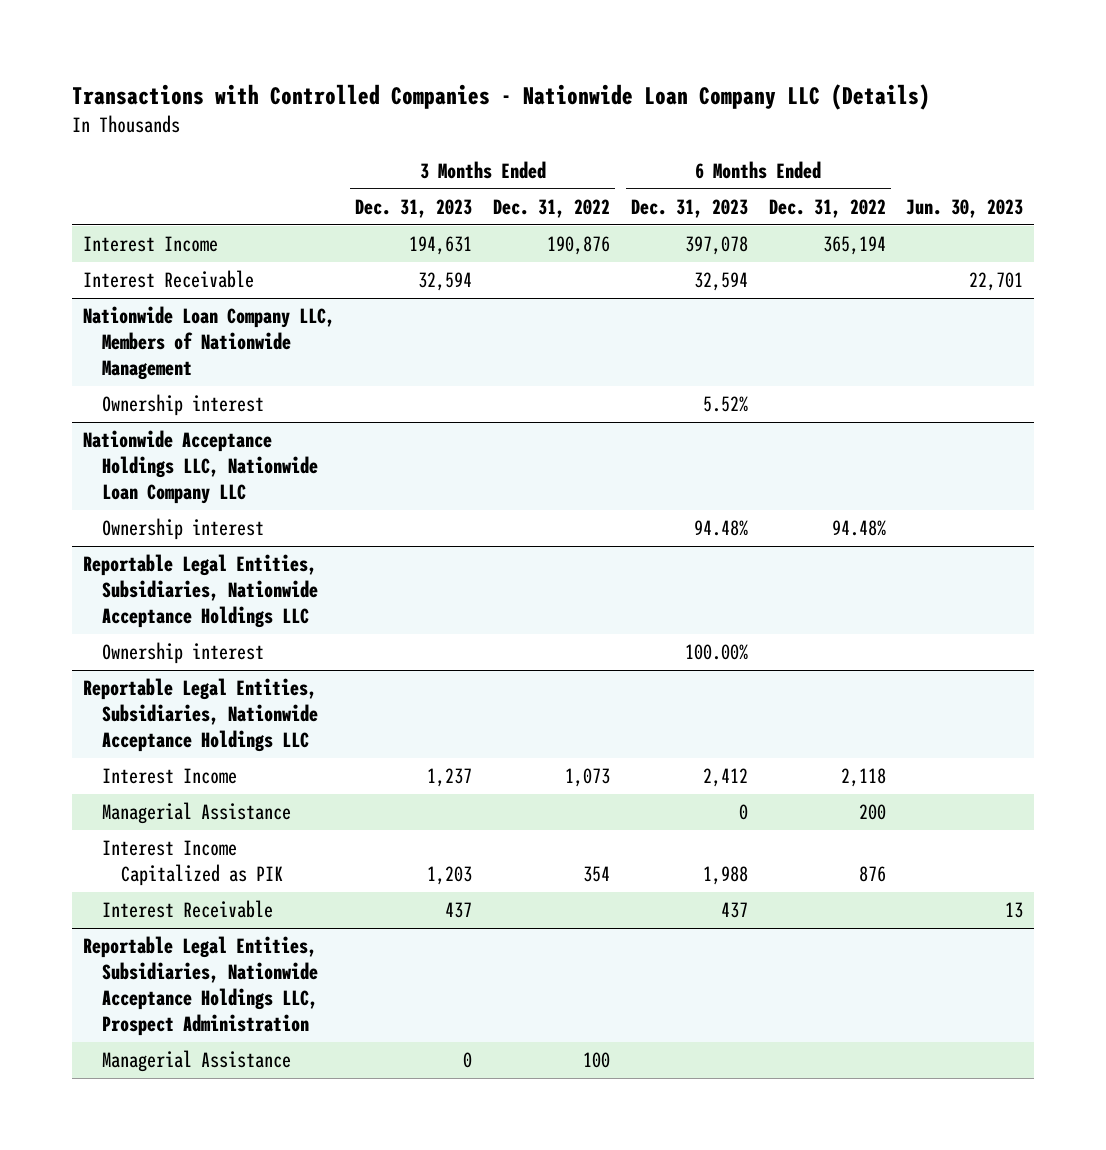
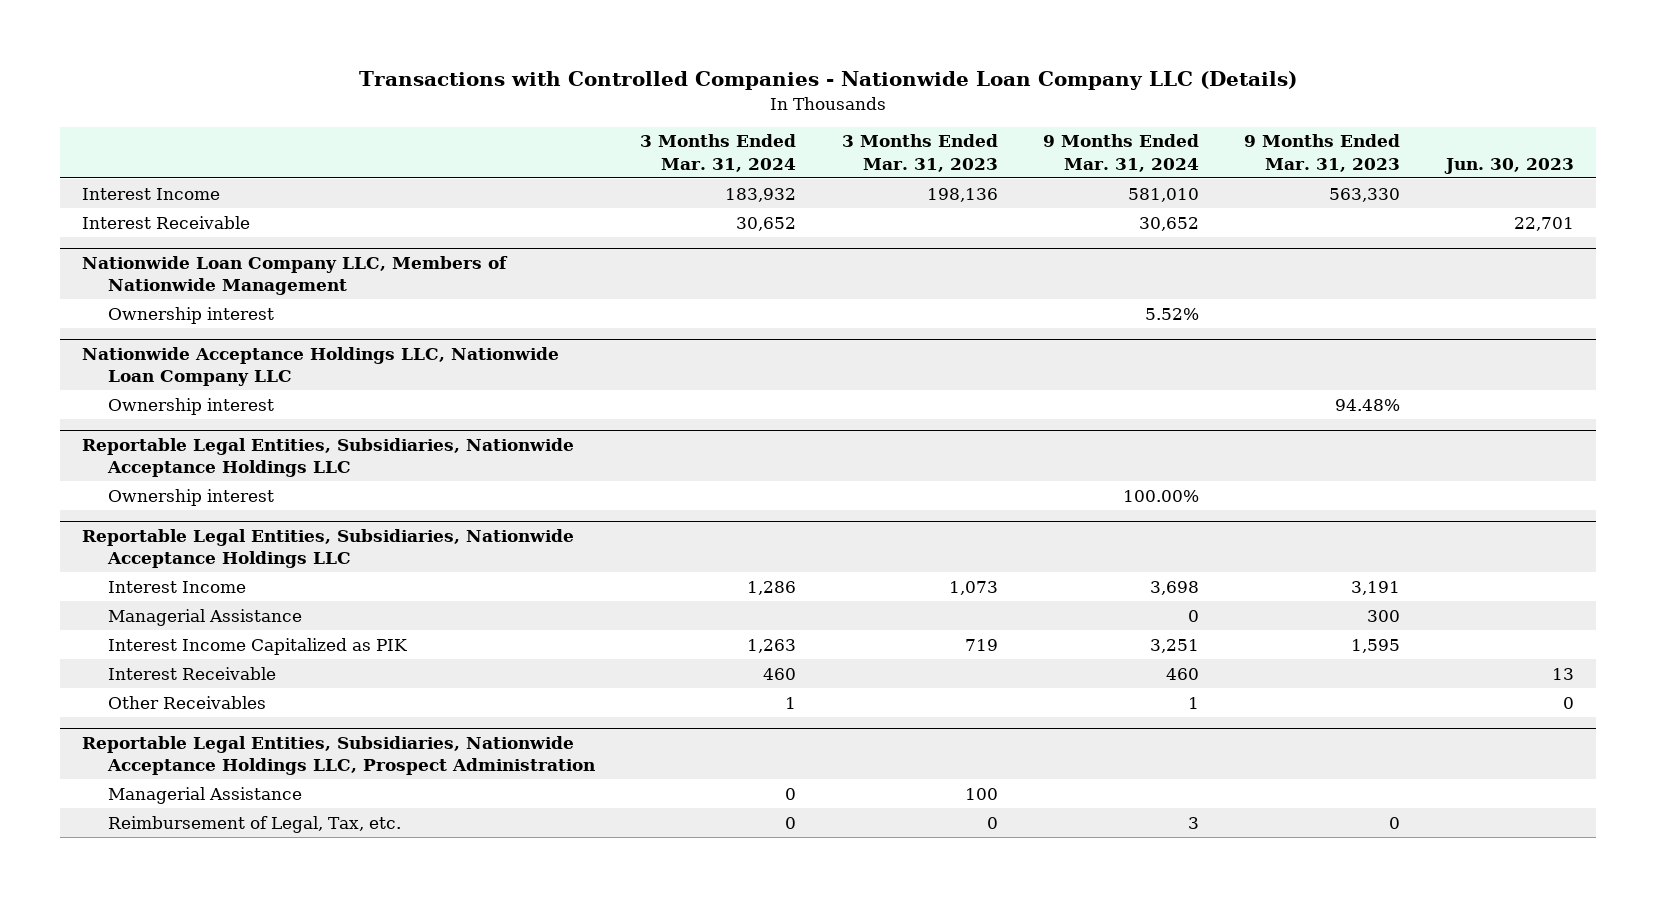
- | 3 Months Ended Dec. 31, 2023 | 3 Months Ended Dec. 31, 2022 | 6 Months Ended Dec. 31, 2023 | 6 Months Ended Dec. 31, 2022 | Jun. 30, 2023
+ | 3 Months Ended Mar. 31, 2024 | 3 Months Ended Mar. 31, 2023 | 9 Months Ended Mar. 31, 2024 | 9 Months Ended Mar. 31, 2023 | Jun. 30, 2023
@ Reportable Legal Entities, Subsidiaries, Nationwide Acceptance Holdings LLC
+ Other Receivables | 1 | | 1 | | 0
@ Reportable Legal Entities, Subsidiaries, Nationwide Acceptance Holdings LLC, Prospect Administration
+ Reimbursement of Legal, Tax, etc. | 0 | 0 | 3 | 0 |

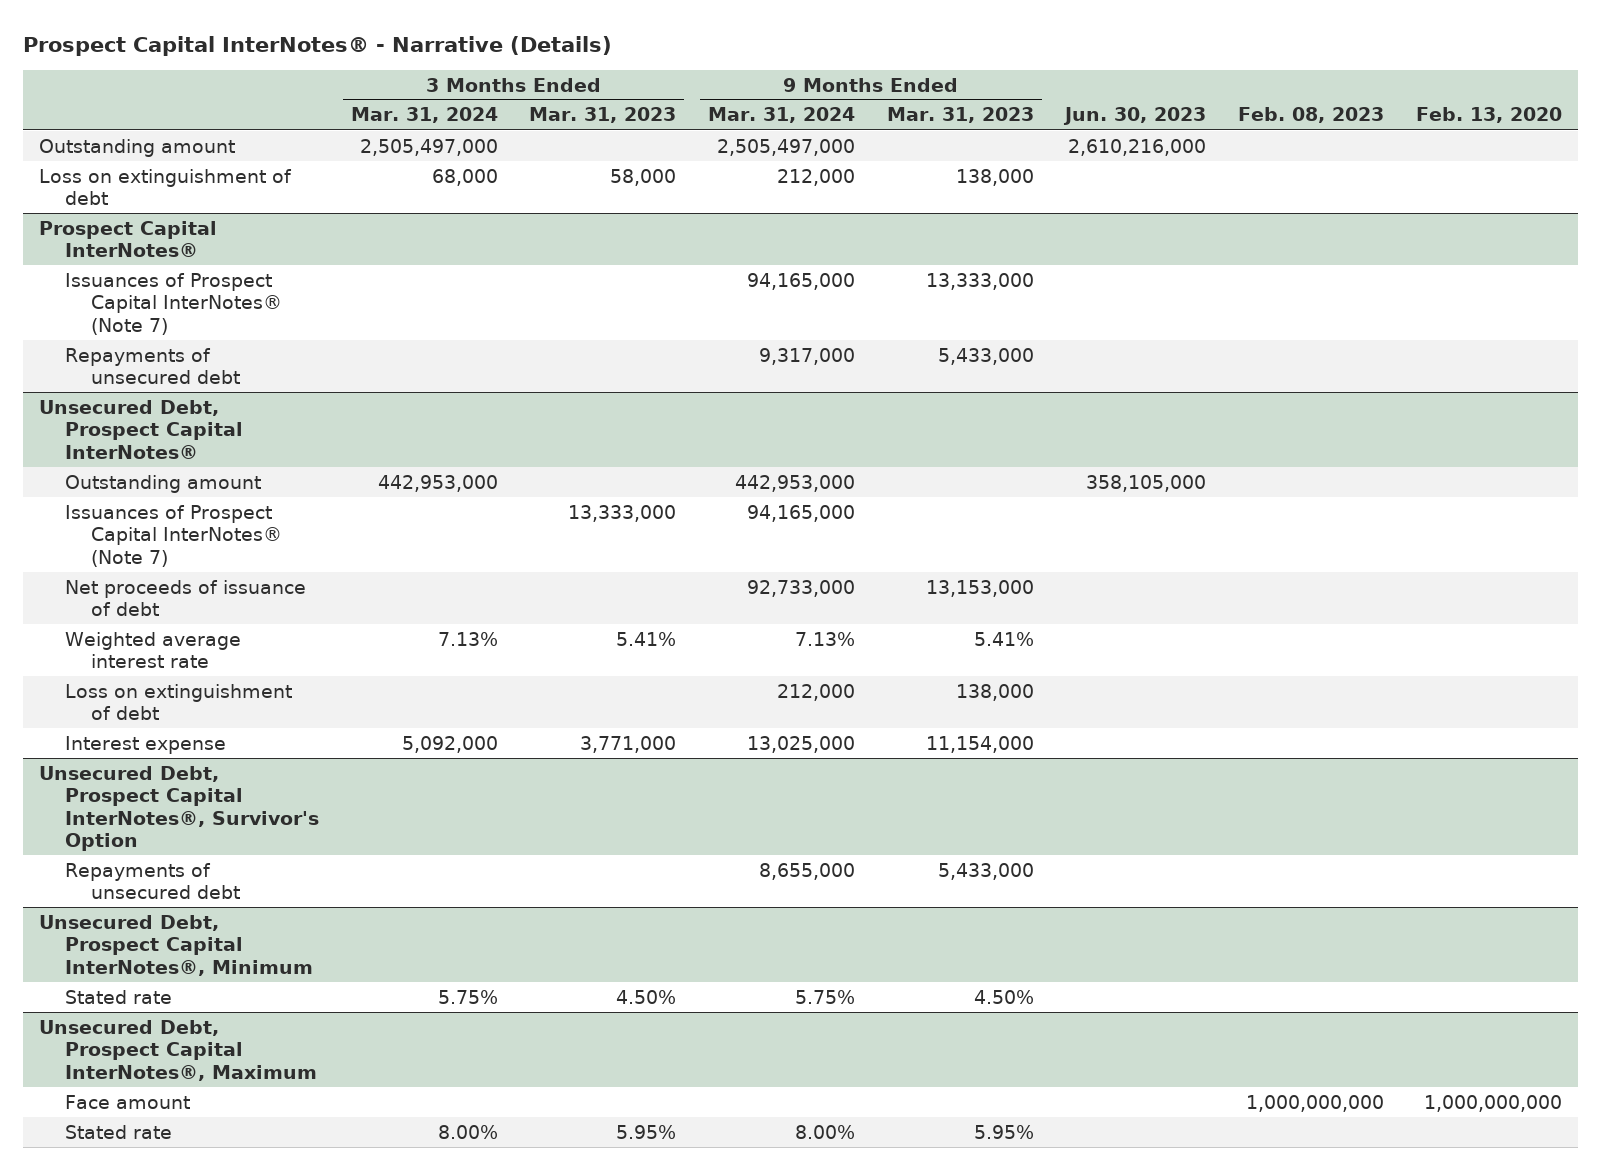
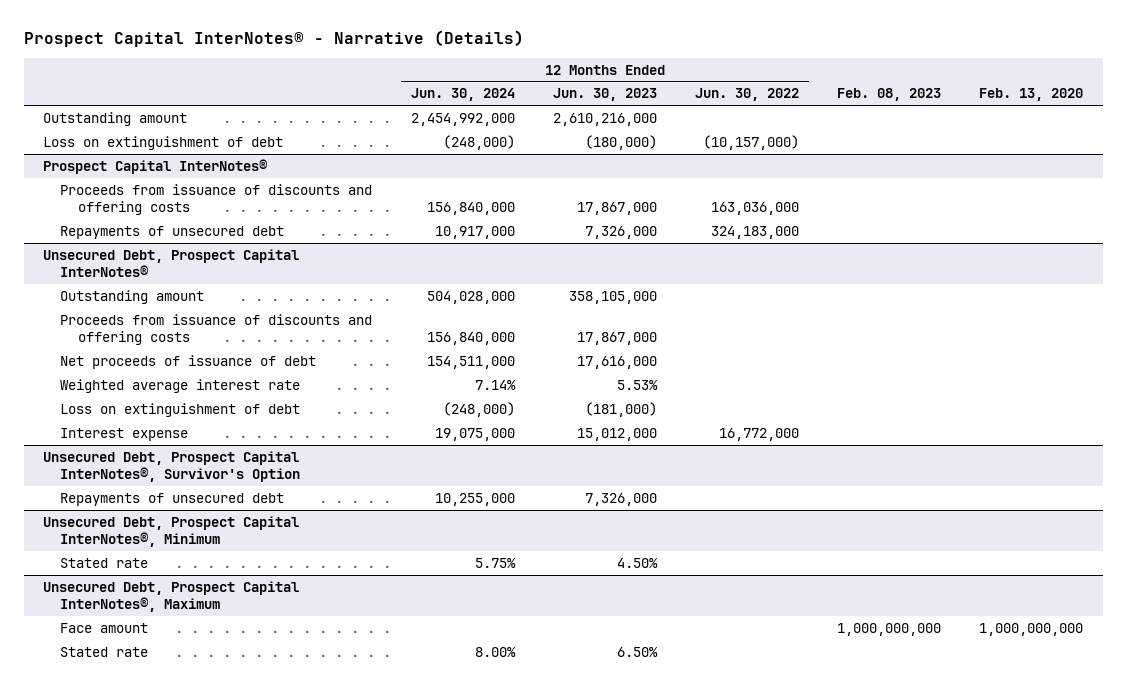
- | 3 Months Ended Mar. 31, 2024 | 3 Months Ended Mar. 31, 2023 | 9 Months Ended Mar. 31, 2024 | 9 Months Ended Mar. 31, 2023 | Jun. 30, 2023 | Feb. 08, 2023 | Feb. 13, 2020
+ | 12 Months Ended Jun. 30, 2024 | 12 Months Ended Jun. 30, 2023 | 12 Months Ended Jun. 30, 2022 | Feb. 08, 2023 | Feb. 13, 2020
@ Prospect Capital InterNotes®
- Issuances of Prospect Capital InterNotes® (Note 7) | | | 94,165,000 | 13,333,000 | | |
+ Proceeds from issuance of discounts and offering costs | 156,840,000 | 17,867,000 | 163,036,000 | |
@ Unsecured Debt, Prospect Capital InterNotes®
- Issuances of Prospect Capital InterNotes® (Note 7) | | 13,333,000 | 94,165,000 | | | |
+ Proceeds from issuance of discounts and offering costs | 156,840,000 | 17,867,000 | | |

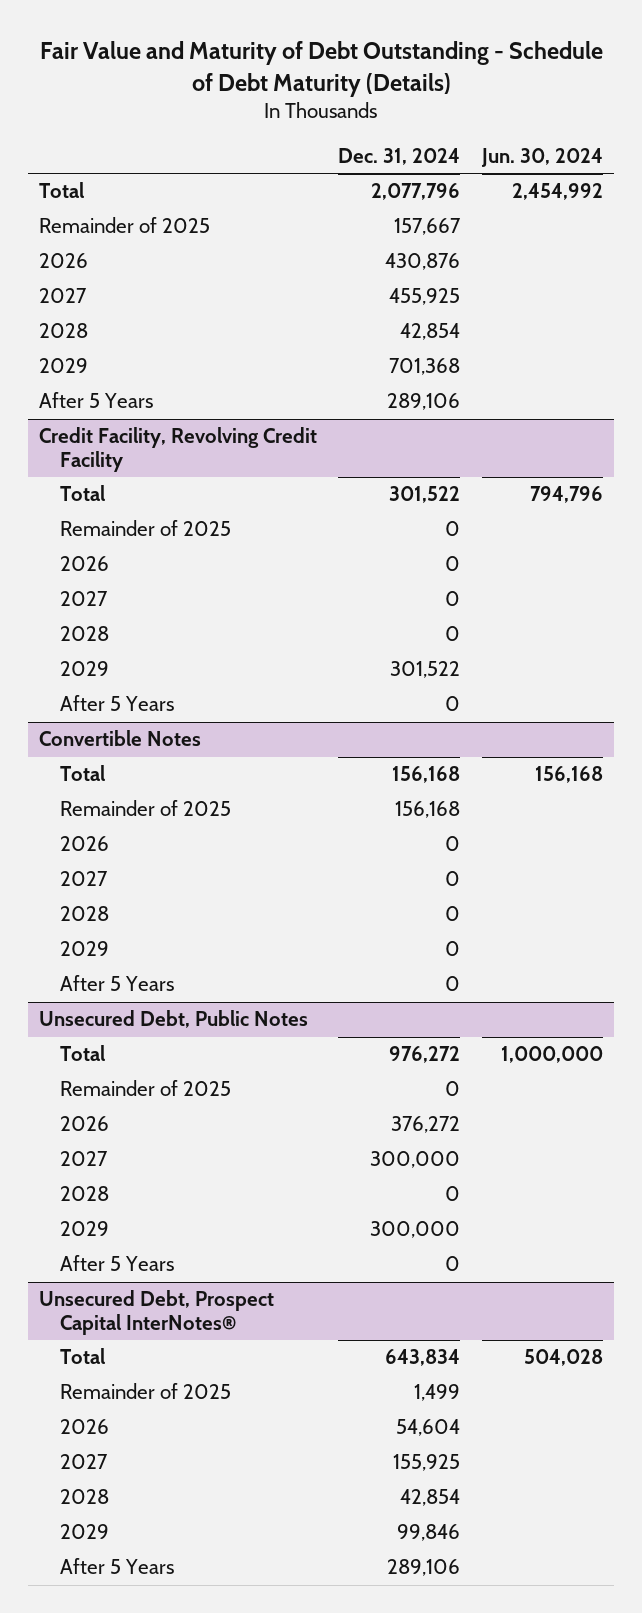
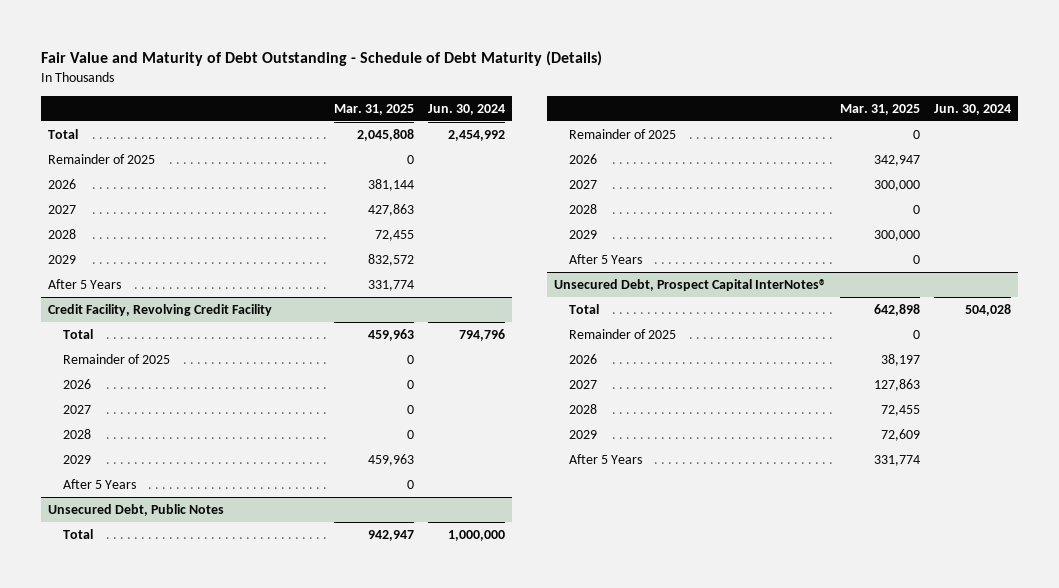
- | Dec. 31, 2024 | Jun. 30, 2024
+ | Mar. 31, 2025 | Jun. 30, 2024
- Convertible Notes
- Total | 156,168 | 156,168
- Remainder of 2025 | 156,168 |
- 2026 | 0 |
- 2027 | 0 |
- 2028 | 0 |
- 2029 | 0 |
- After 5 Years | 0 |

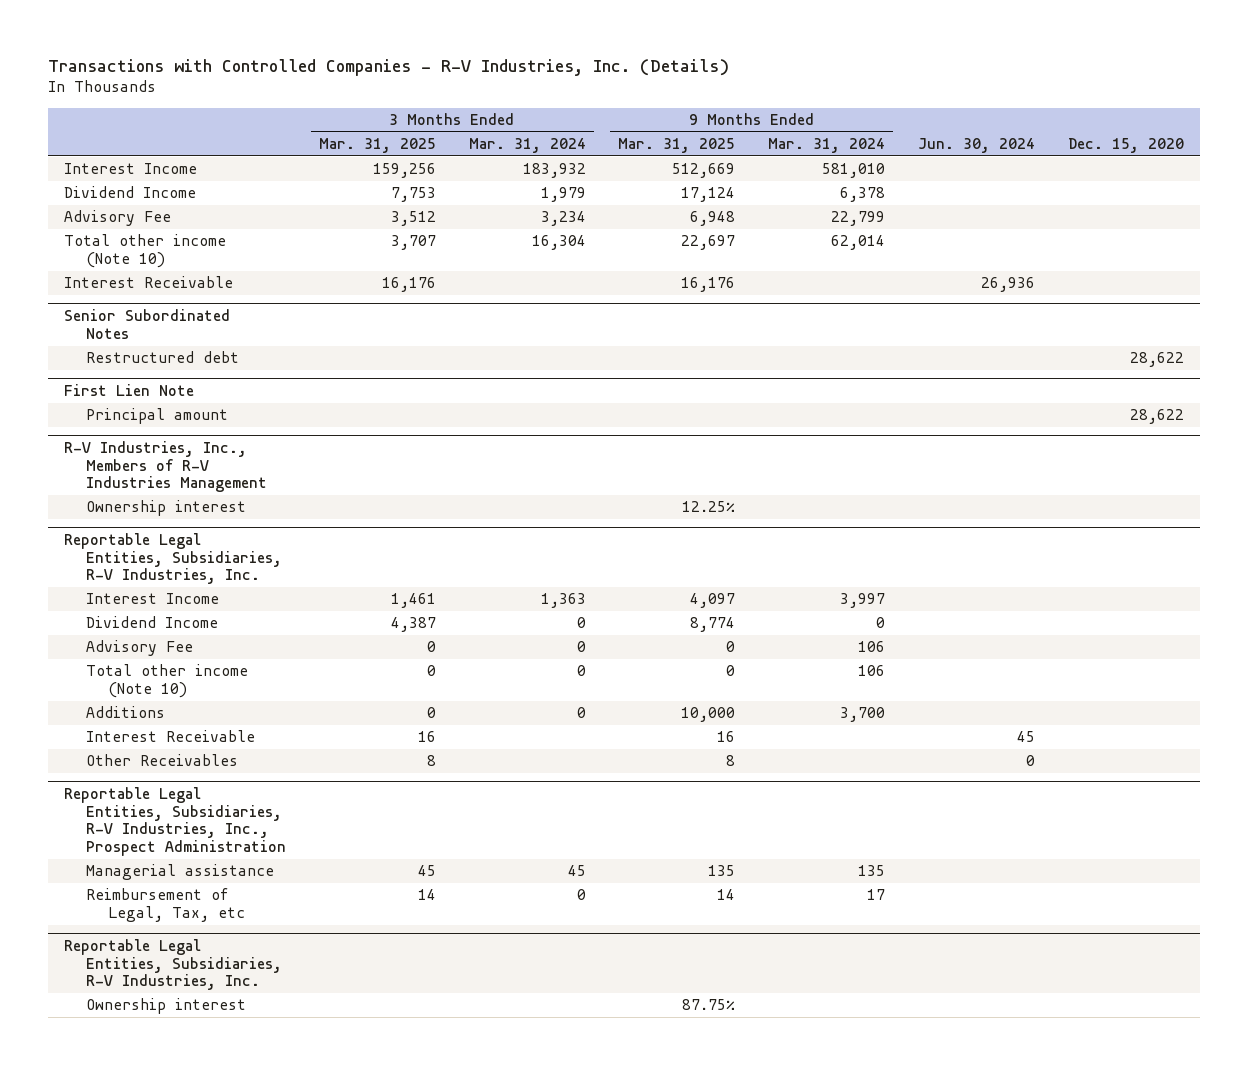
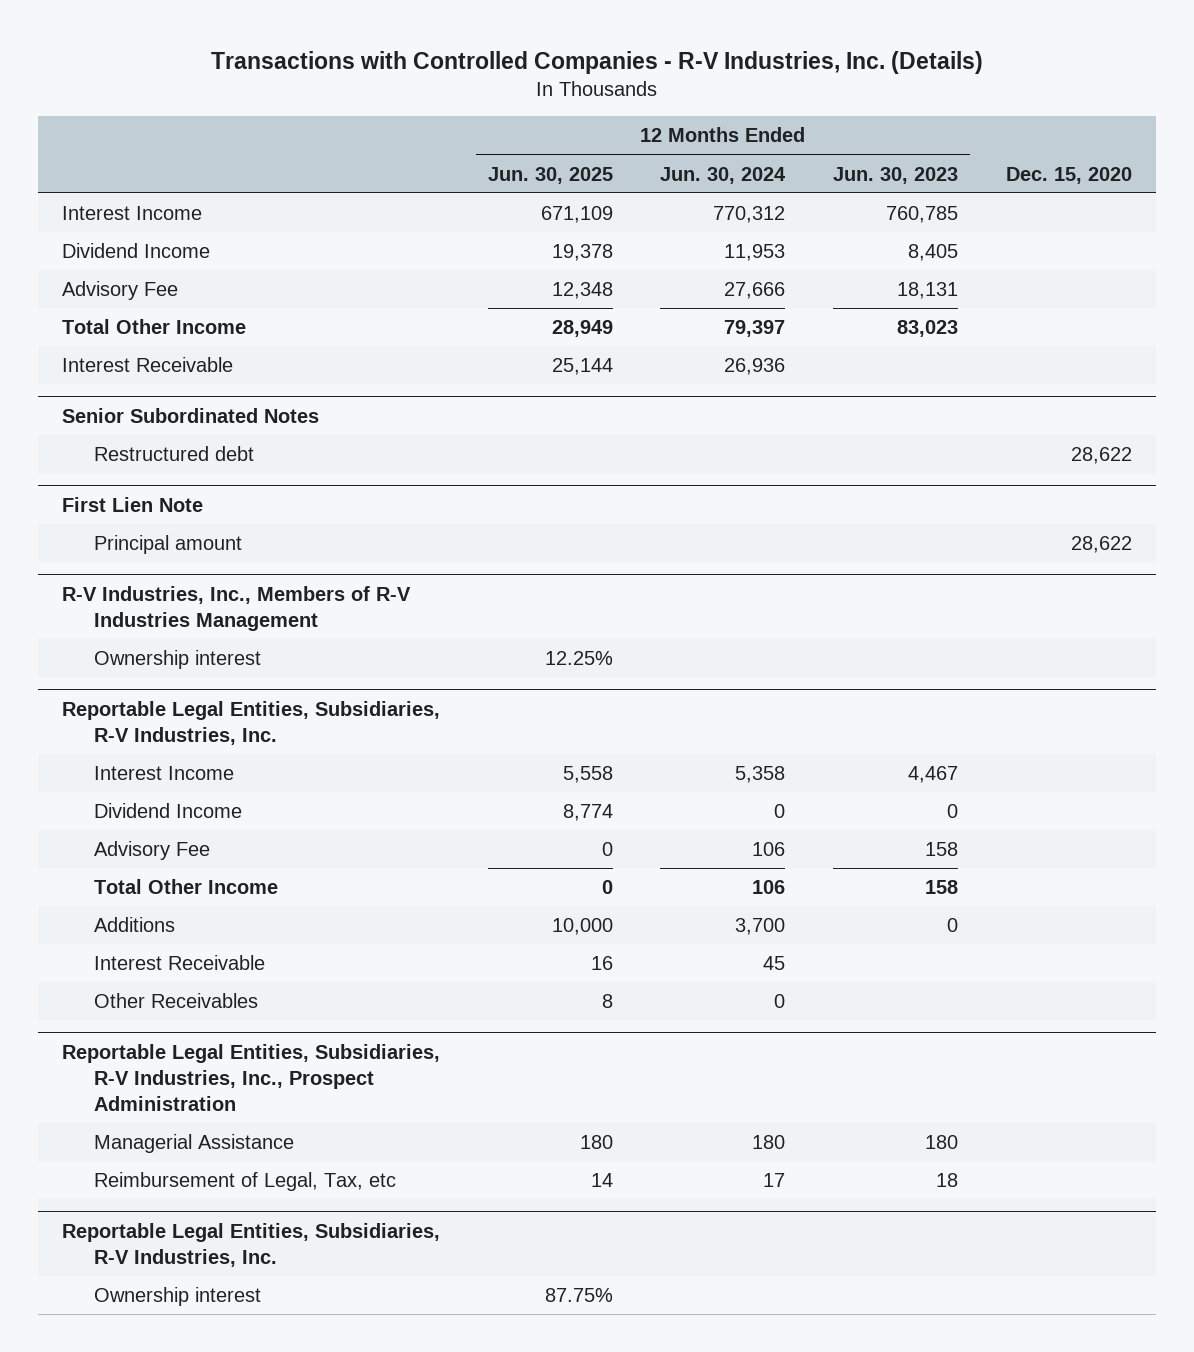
- | 3 Months Ended Mar. 31, 2025 | 3 Months Ended Mar. 31, 2024 | 9 Months Ended Mar. 31, 2025 | 9 Months Ended Mar. 31, 2024 | Jun. 30, 2024 | Dec. 15, 2020
+ | 12 Months Ended Jun. 30, 2025 | 12 Months Ended Jun. 30, 2024 | 12 Months Ended Jun. 30, 2023 | Dec. 15, 2020
- Total other income (Note 10) | 3,707 | 16,304 | 22,697 | 62,014 | |
+ Total Other Income | 28,949 | 79,397 | 83,023 |
@ Reportable Legal Entities, Subsidiaries, R-V Industries, Inc.
- Total other income (Note 10) | 0 | 0 | 0 | 106 | |
+ Total Other Income | 0 | 106 | 158 |
@ Reportable Legal Entities, Subsidiaries, R-V Industries, Inc., Prospect Administration
- Managerial assistance | 45 | 45 | 135 | 135 | |
+ Managerial Assistance | 180 | 180 | 180 |

